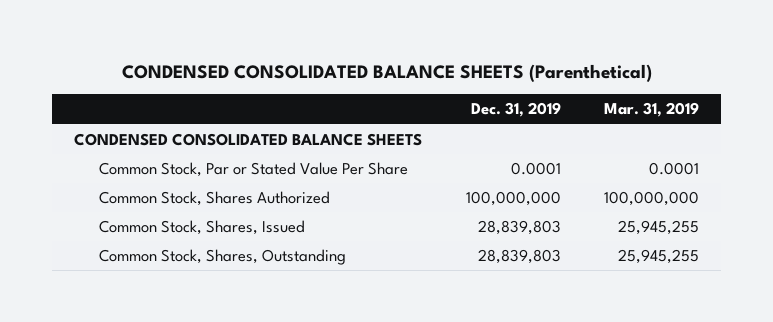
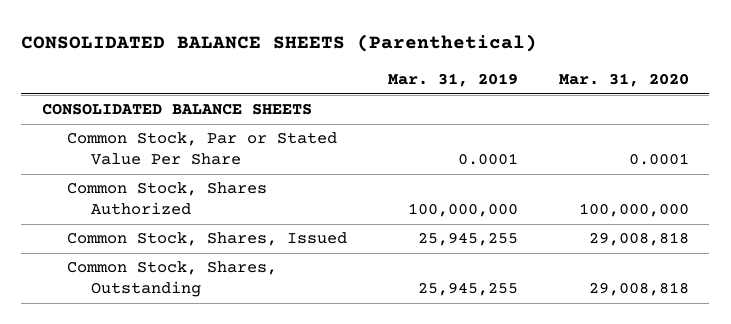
- CONDENSED CONSOLIDATED BALANCE SHEETS (Parenthetical)
+ CONSOLIDATED BALANCE SHEETS (Parenthetical)
- | Dec. 31, 2019 | Mar. 31, 2019
+ | Mar. 31, 2019 | Mar. 31, 2020
- CONDENSED CONSOLIDATED BALANCE SHEETS
+ CONSOLIDATED BALANCE SHEETS

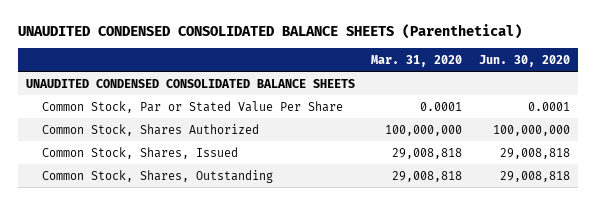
- CONSOLIDATED BALANCE SHEETS (Parenthetical)
+ UNAUDITED CONDENSED CONSOLIDATED BALANCE SHEETS (Parenthetical)
- | Mar. 31, 2019 | Mar. 31, 2020
+ | Mar. 31, 2020 | Jun. 30, 2020
- CONSOLIDATED BALANCE SHEETS
+ UNAUDITED CONDENSED CONSOLIDATED BALANCE SHEETS

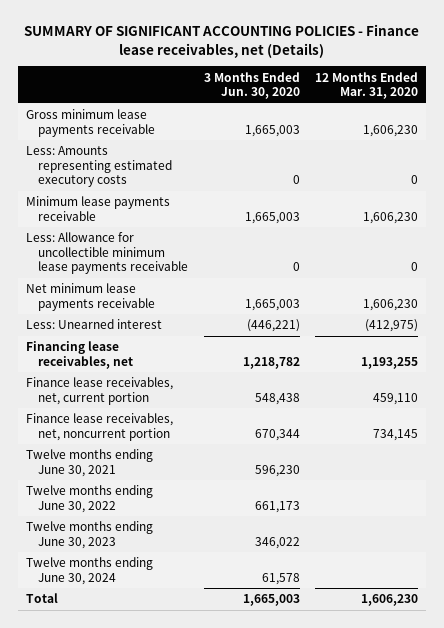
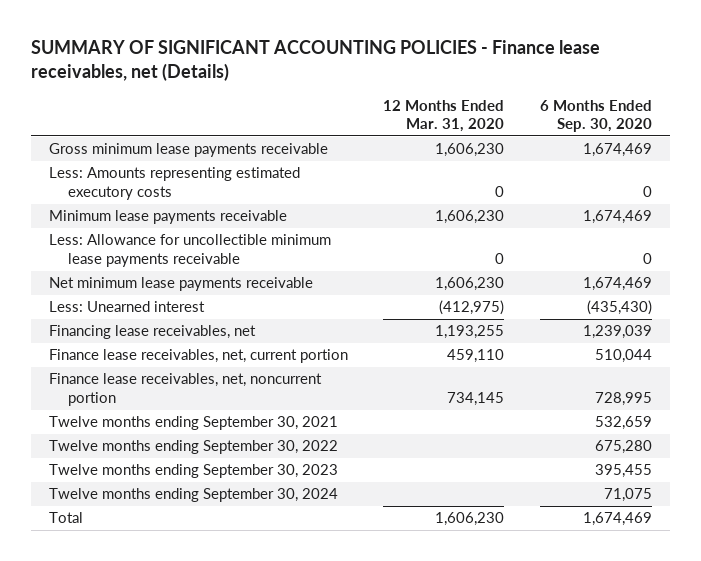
- | 3 Months Ended Jun. 30, 2020 | 12 Months Ended Mar. 31, 2020
+ | 12 Months Ended Mar. 31, 2020 | 6 Months Ended Sep. 30, 2020
- Twelve months ending June 30, 2021 | 596,230 |
- Twelve months ending June 30, 2022 | 661,173 |
- Twelve months ending June 30, 2023 | 346,022 |
- Twelve months ending June 30, 2024 | 61,578 |
+ Twelve months ending September 30, 2021 | | 532,659
+ Twelve months ending September 30, 2022 | | 675,280
+ Twelve months ending September 30, 2023 | | 395,455
+ Twelve months ending September 30, 2024 | | 71,075

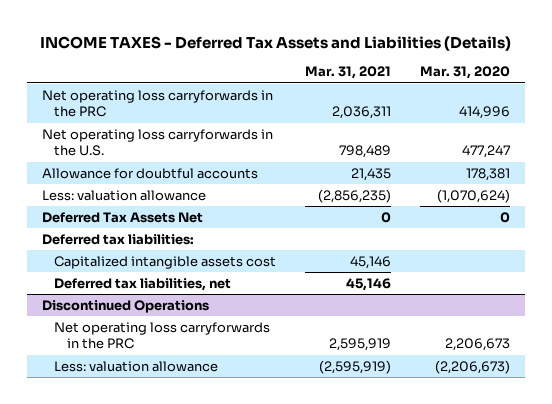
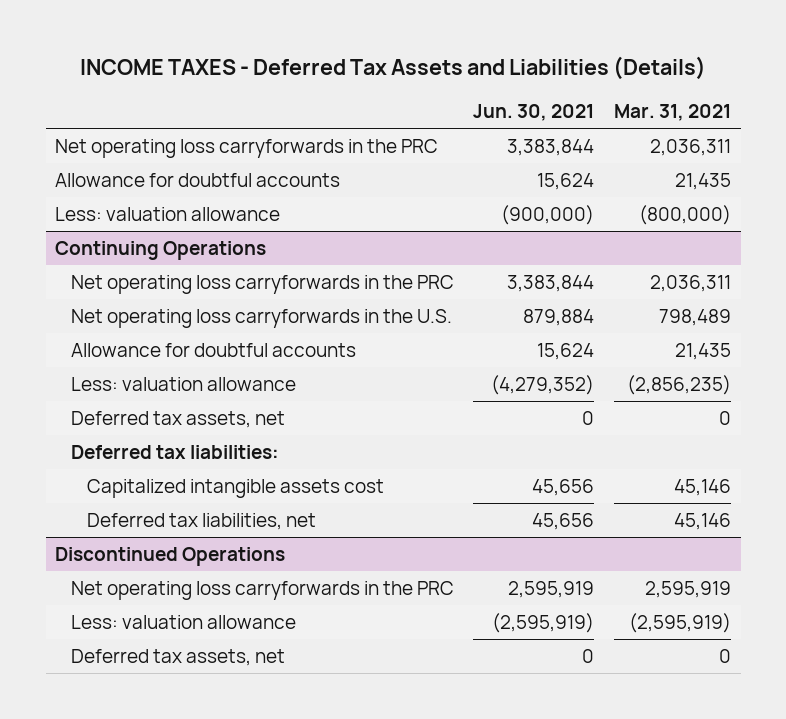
- | Mar. 31, 2021 | Mar. 31, 2020
+ | Jun. 30, 2021 | Mar. 31, 2021
+ Allowance for doubtful accounts | 15,624 | 21,435
+ Less: valuation allowance | (900,000) | (800,000)
+ Continuing Operations
+ Net operating loss carryforwards in the PRC | 3,383,844 | 2,036,311
- Deferred Tax Assets Net | 0 | 0
+ Deferred tax assets, net | 0 | 0
@ Discontinued Operations
+ Deferred tax assets, net | 0 | 0

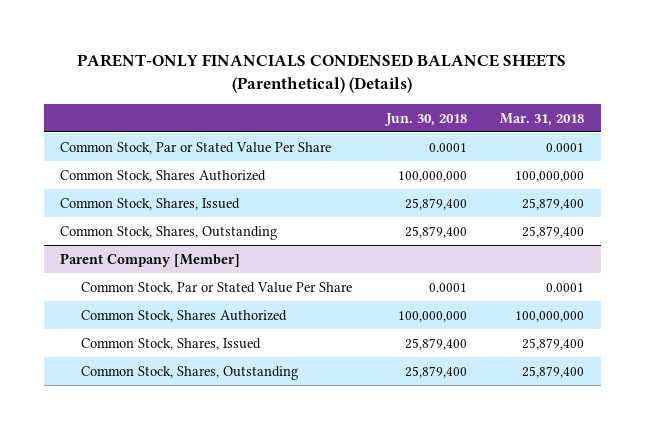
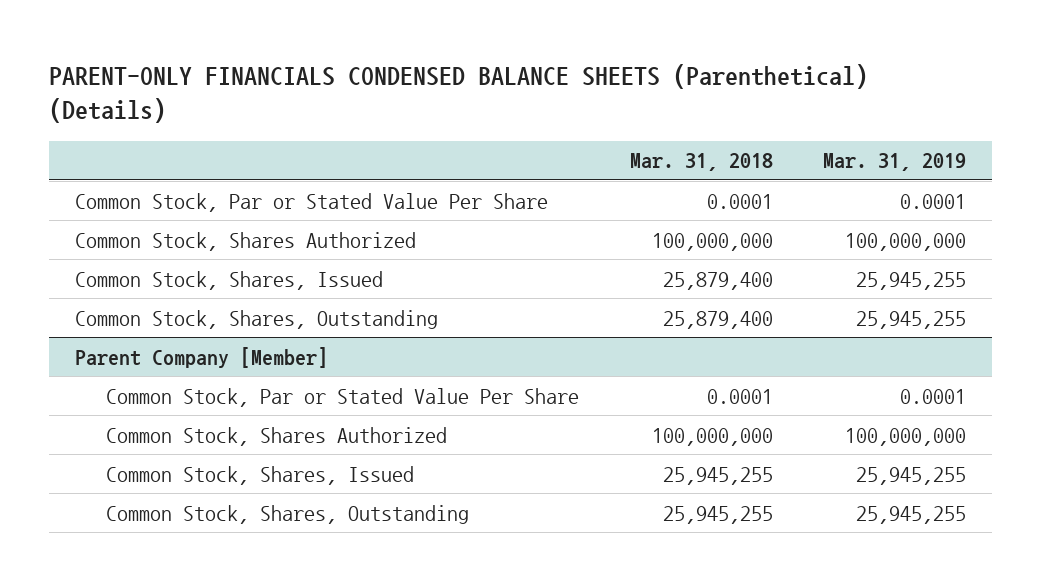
- | Jun. 30, 2018 | Mar. 31, 2018
+ | Mar. 31, 2018 | Mar. 31, 2019
@ Parent Company [Member]
- Common Stock, Shares, Issued | 25,879,400 | 25,879,400
- Common Stock, Shares, Outstanding | 25,879,400 | 25,879,400
+ Common Stock, Shares, Issued | 25,945,255 | 25,945,255
+ Common Stock, Shares, Outstanding | 25,945,255 | 25,945,255

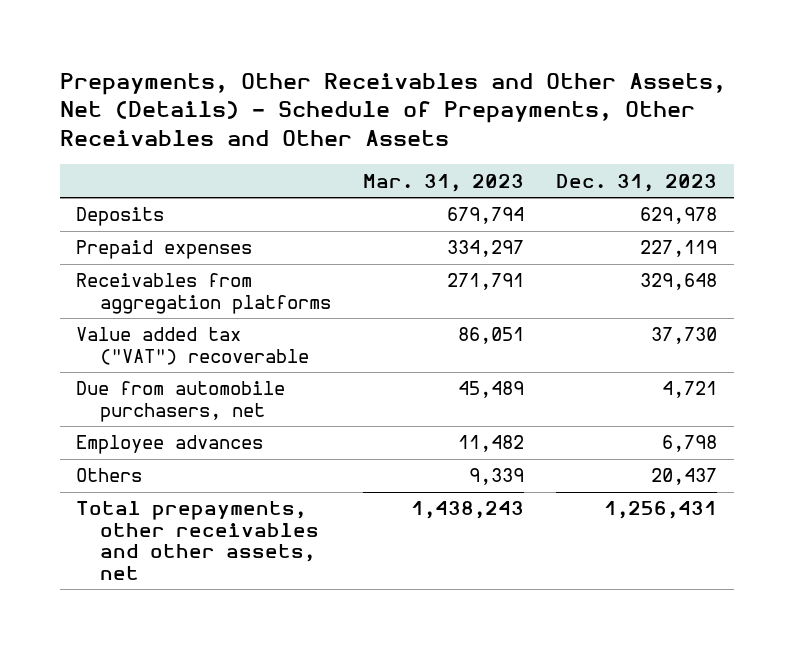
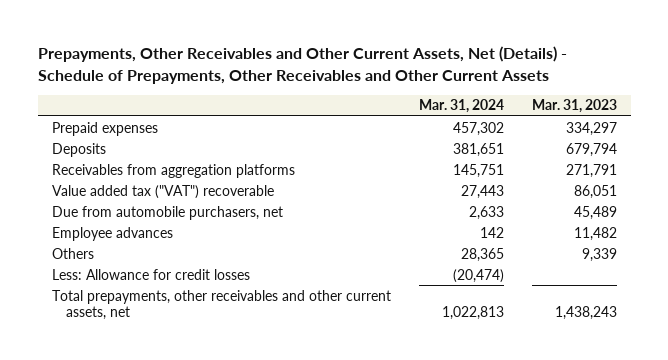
- Prepayments, Other Receivables and Other Assets, Net (Details) - Schedule of Prepayments, Other Receivables and Other Assets
+ Prepayments, Other Receivables and Other Current Assets, Net (Details) - Schedule of Prepayments, Other Receivables and Other Current Assets
- | Mar. 31, 2023 | Dec. 31, 2023
+ | Mar. 31, 2024 | Mar. 31, 2023
moved down: Deposits | 381,651 | 679,794
- Total prepayments, other receivables and other assets, net | 1,438,243 | 1,256,431
+ Less: Allowance for credit losses | (20,474) |
+ Total prepayments, other receivables and other current assets, net | 1,022,813 | 1,438,243

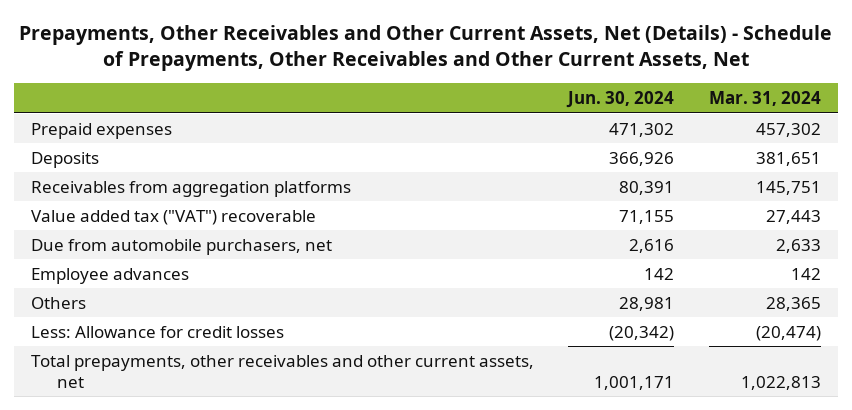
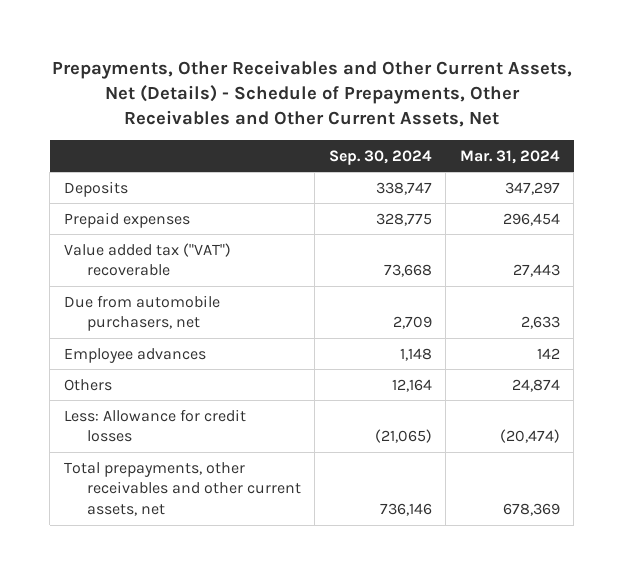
- | Jun. 30, 2024 | Mar. 31, 2024
+ | Sep. 30, 2024 | Mar. 31, 2024
- Prepaid expenses | 471,302 | 457,302
- Deposits | 366,926 | 381,651
- Receivables from aggregation platforms | 80,391 | 145,751
+ Deposits | 338,747 | 347,297
+ Prepaid expenses | 328,775 | 296,454
- Others | 28,981 | 28,365
+ Others | 12,164 | 24,874
- Total prepayments, other receivables and other current assets, net | 1,001,171 | 1,022,813
+ Total prepayments, other receivables and other current assets, net | 736,146 | 678,369

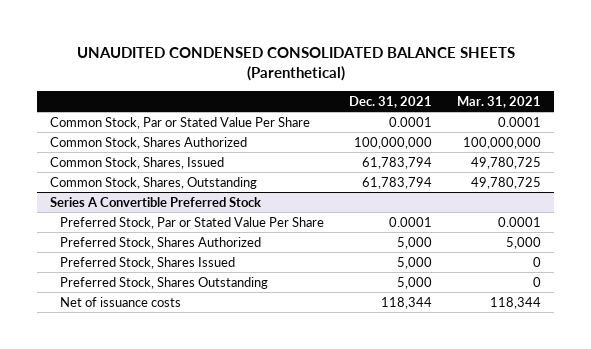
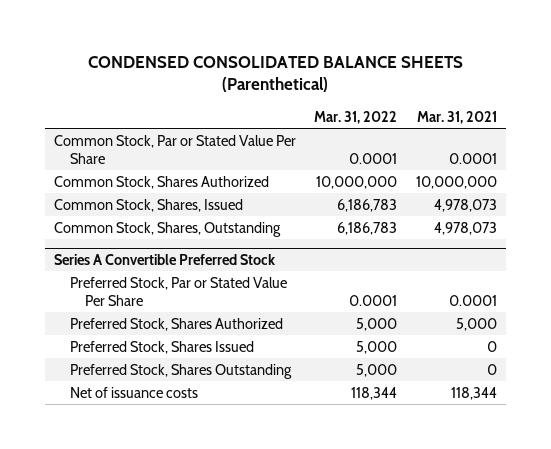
- UNAUDITED CONDENSED CONSOLIDATED BALANCE SHEETS (Parenthetical)
+ CONDENSED CONSOLIDATED BALANCE SHEETS (Parenthetical)
- | Dec. 31, 2021 | Mar. 31, 2021
+ | Mar. 31, 2022 | Mar. 31, 2021
- Common Stock, Shares Authorized | 100,000,000 | 100,000,000
- Common Stock, Shares, Issued | 61,783,794 | 49,780,725
- Common Stock, Shares, Outstanding | 61,783,794 | 49,780,725
+ Common Stock, Shares Authorized | 10,000,000 | 10,000,000
+ Common Stock, Shares, Issued | 6,186,783 | 4,978,073
+ Common Stock, Shares, Outstanding | 6,186,783 | 4,978,073

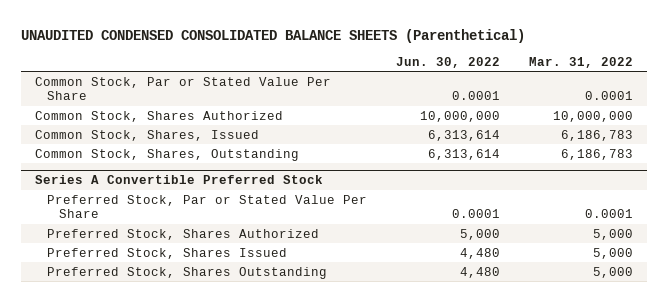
- CONDENSED CONSOLIDATED BALANCE SHEETS (Parenthetical)
+ UNAUDITED CONDENSED CONSOLIDATED BALANCE SHEETS (Parenthetical)
- | Mar. 31, 2022 | Mar. 31, 2021
+ | Jun. 30, 2022 | Mar. 31, 2022
@ Series A Convertible Preferred Stock
- Net of issuance costs | 118,344 | 118,344

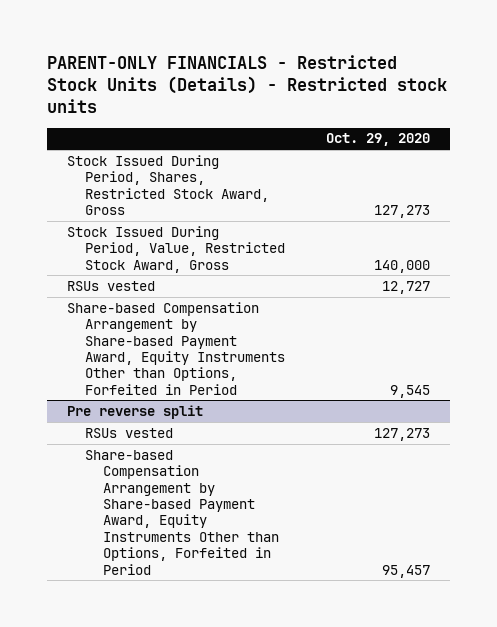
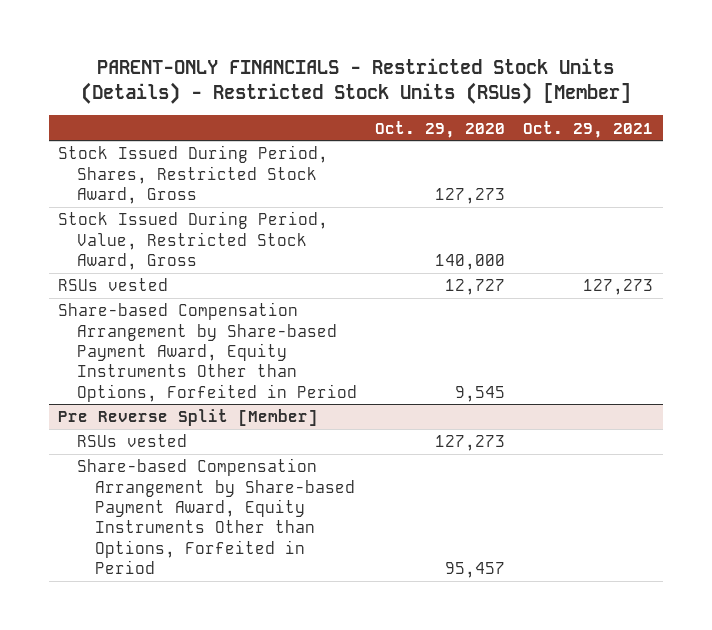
- PARENT-ONLY FINANCIALS - Restricted Stock Units (Details) - Restricted stock units
+ PARENT-ONLY FINANCIALS - Restricted Stock Units (Details) - Restricted Stock Units (RSUs) [Member]
- | Oct. 29, 2020
+ | Oct. 29, 2020 | Oct. 29, 2021
- Pre reverse split
+ Pre Reverse Split [Member]

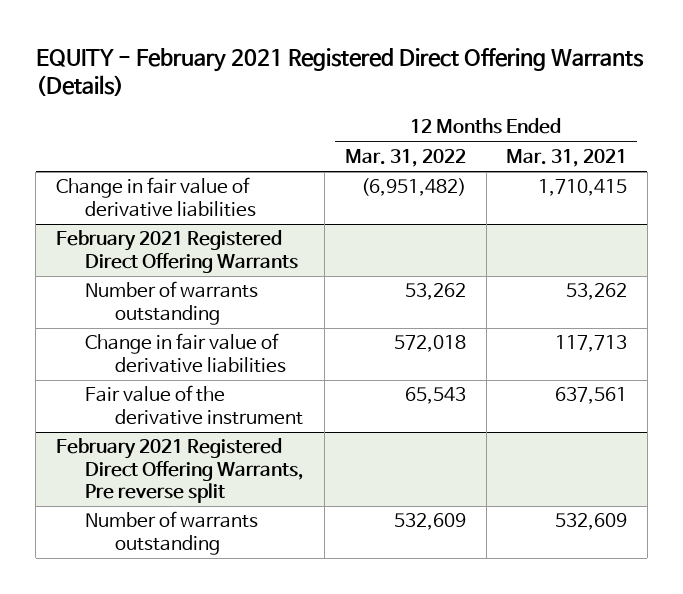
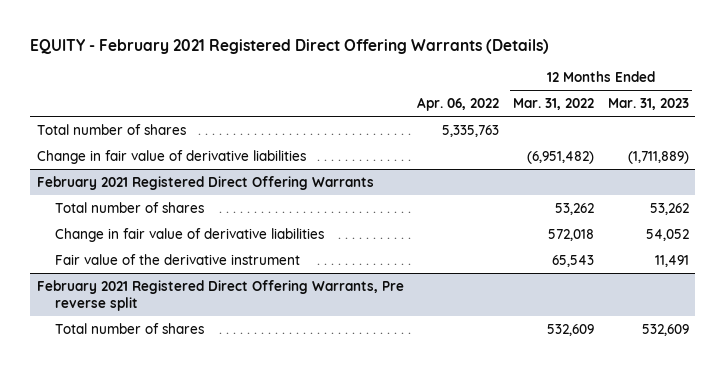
- | 12 Months Ended Mar. 31, 2022 | 12 Months Ended Mar. 31, 2021
+ | Apr. 06, 2022 | 12 Months Ended Mar. 31, 2022 | 12 Months Ended Mar. 31, 2023
+ Total number of shares | 5,335,763 | |
@ February 2021 Registered Direct Offering Warrants
- Number of warrants outstanding | 53,262 | 53,262
+ Total number of shares | | 53,262 | 53,262
@ February 2021 Registered Direct Offering Warrants, Pre reverse split
- Number of warrants outstanding | 532,609 | 532,609
+ Total number of shares | | 532,609 | 532,609

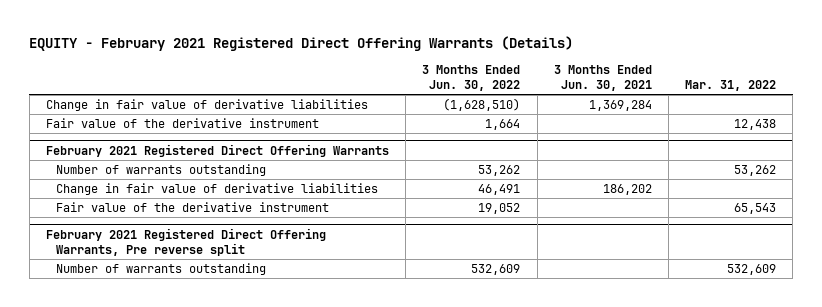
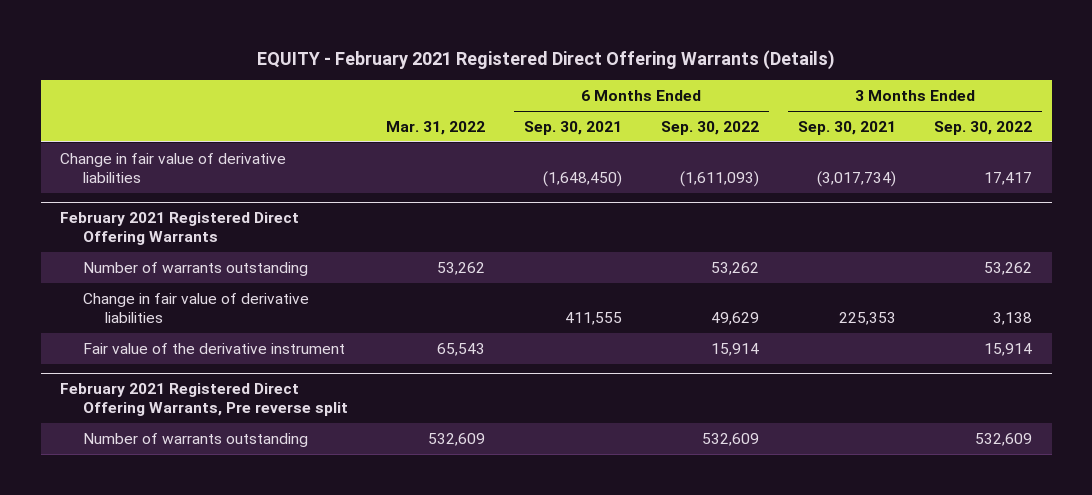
- | 3 Months Ended Jun. 30, 2022 | 3 Months Ended Jun. 30, 2021 | Mar. 31, 2022
+ | Mar. 31, 2022 | 6 Months Ended Sep. 30, 2021 | 6 Months Ended Sep. 30, 2022 | 3 Months Ended Sep. 30, 2021 | 3 Months Ended Sep. 30, 2022
- Fair value of the derivative instrument | 1,664 | | 12,438

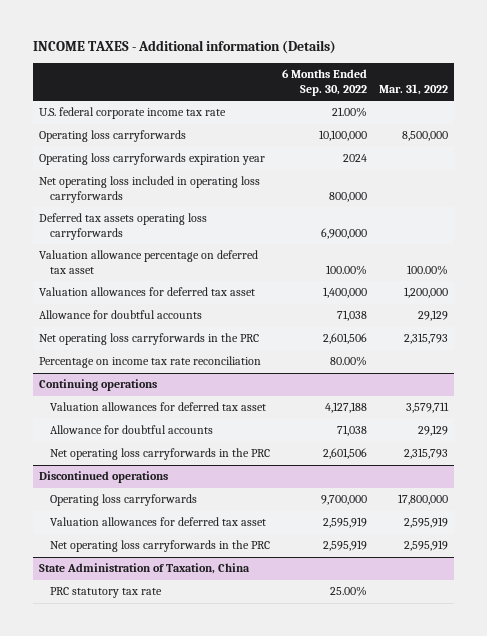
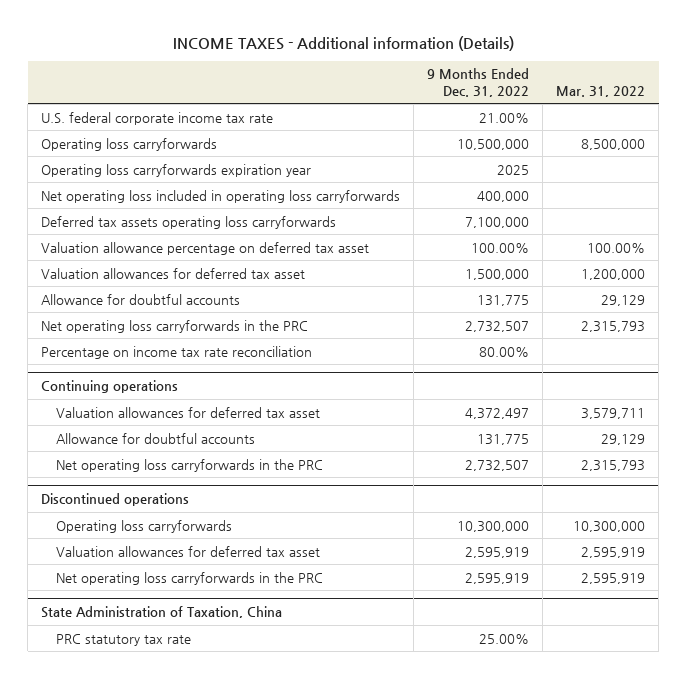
- | 6 Months Ended Sep. 30, 2022 | Mar. 31, 2022
+ | 9 Months Ended Dec. 31, 2022 | Mar. 31, 2022
@ Discontinued operations
- Operating loss carryforwards | 9,700,000 | 17,800,000
+ Operating loss carryforwards | 10,300,000 | 10,300,000

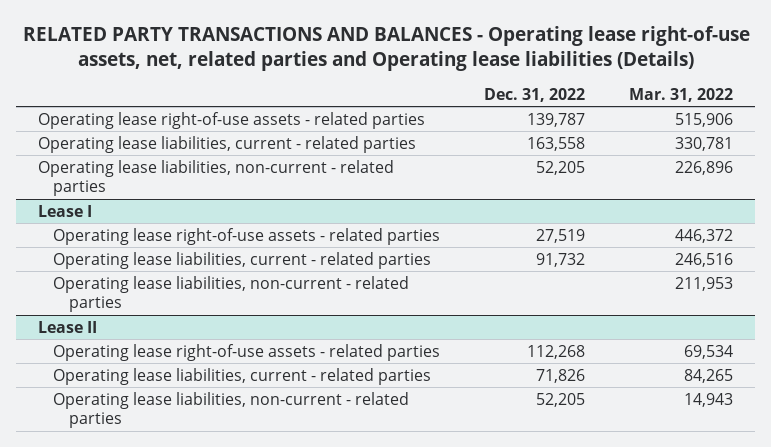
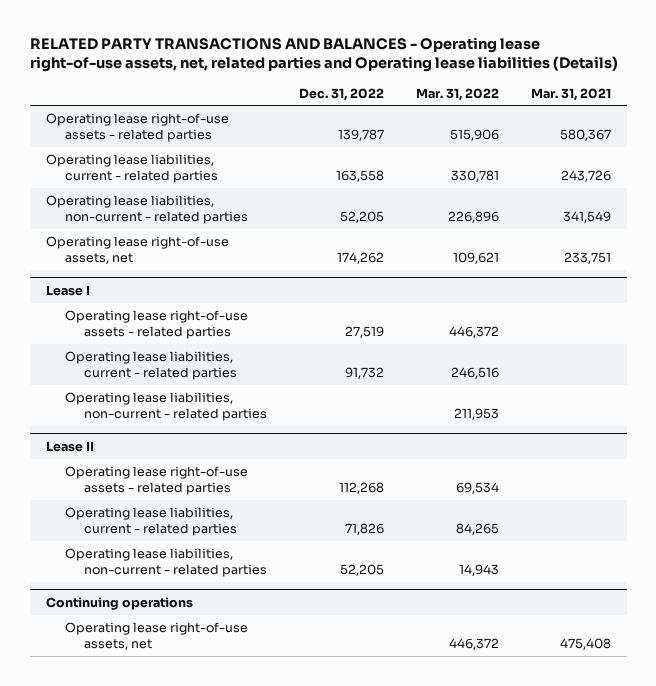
- | Dec. 31, 2022 | Mar. 31, 2022
+ | Dec. 31, 2022 | Mar. 31, 2022 | Mar. 31, 2021
+ Operating lease right-of-use assets, net | 174,262 | 109,621 | 233,751
+ Continuing operations
+ Operating lease right-of-use assets, net | | 446,372 | 475,408

